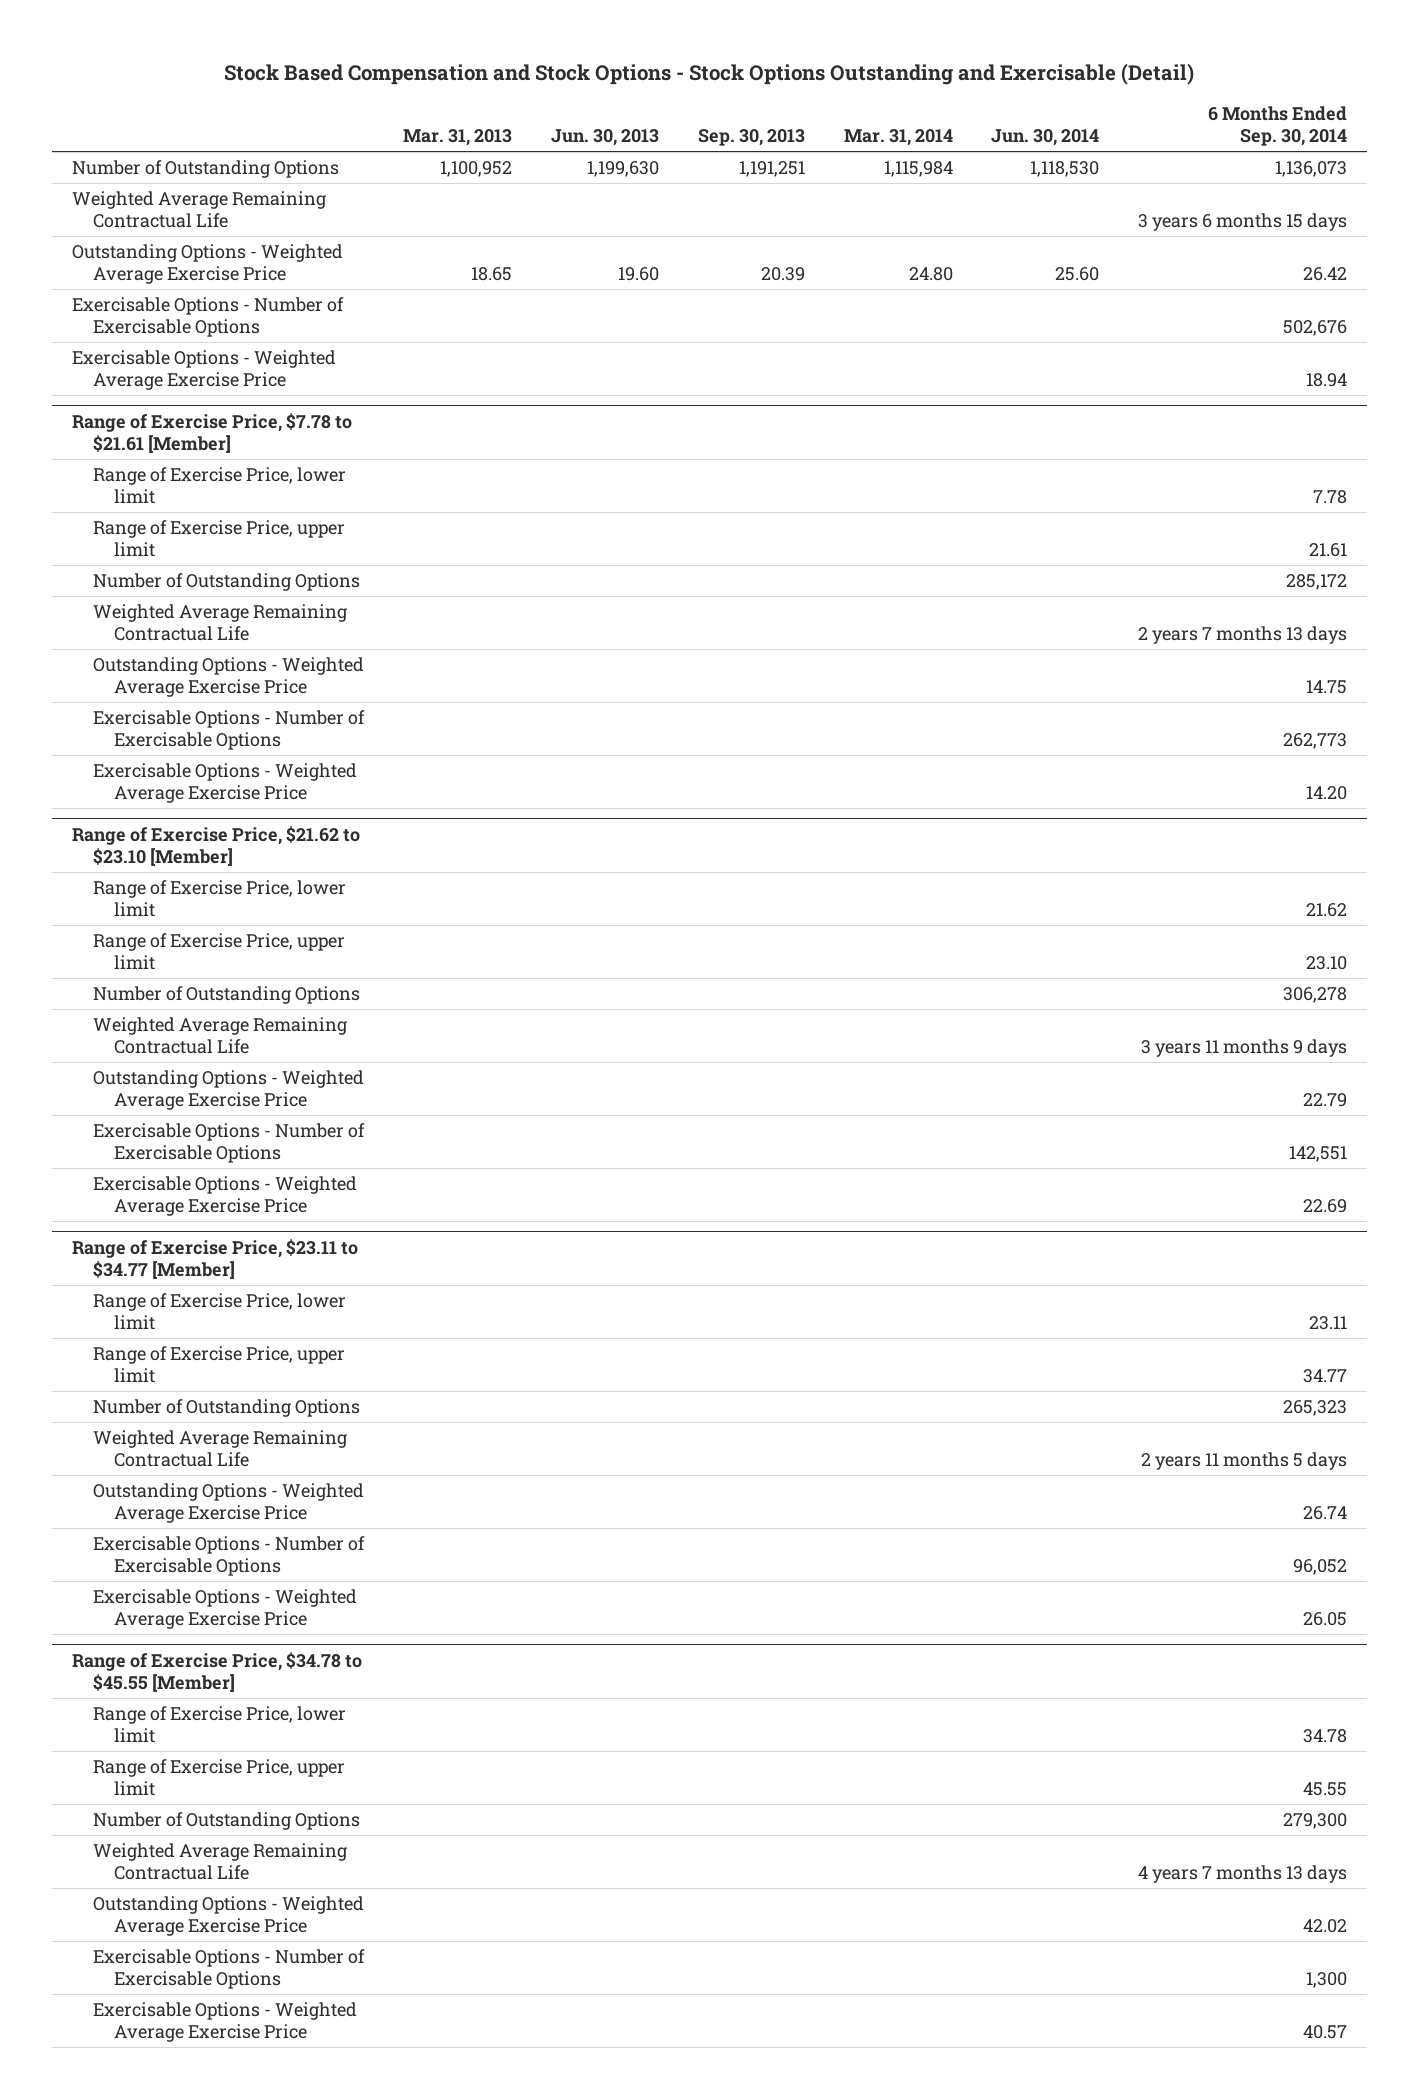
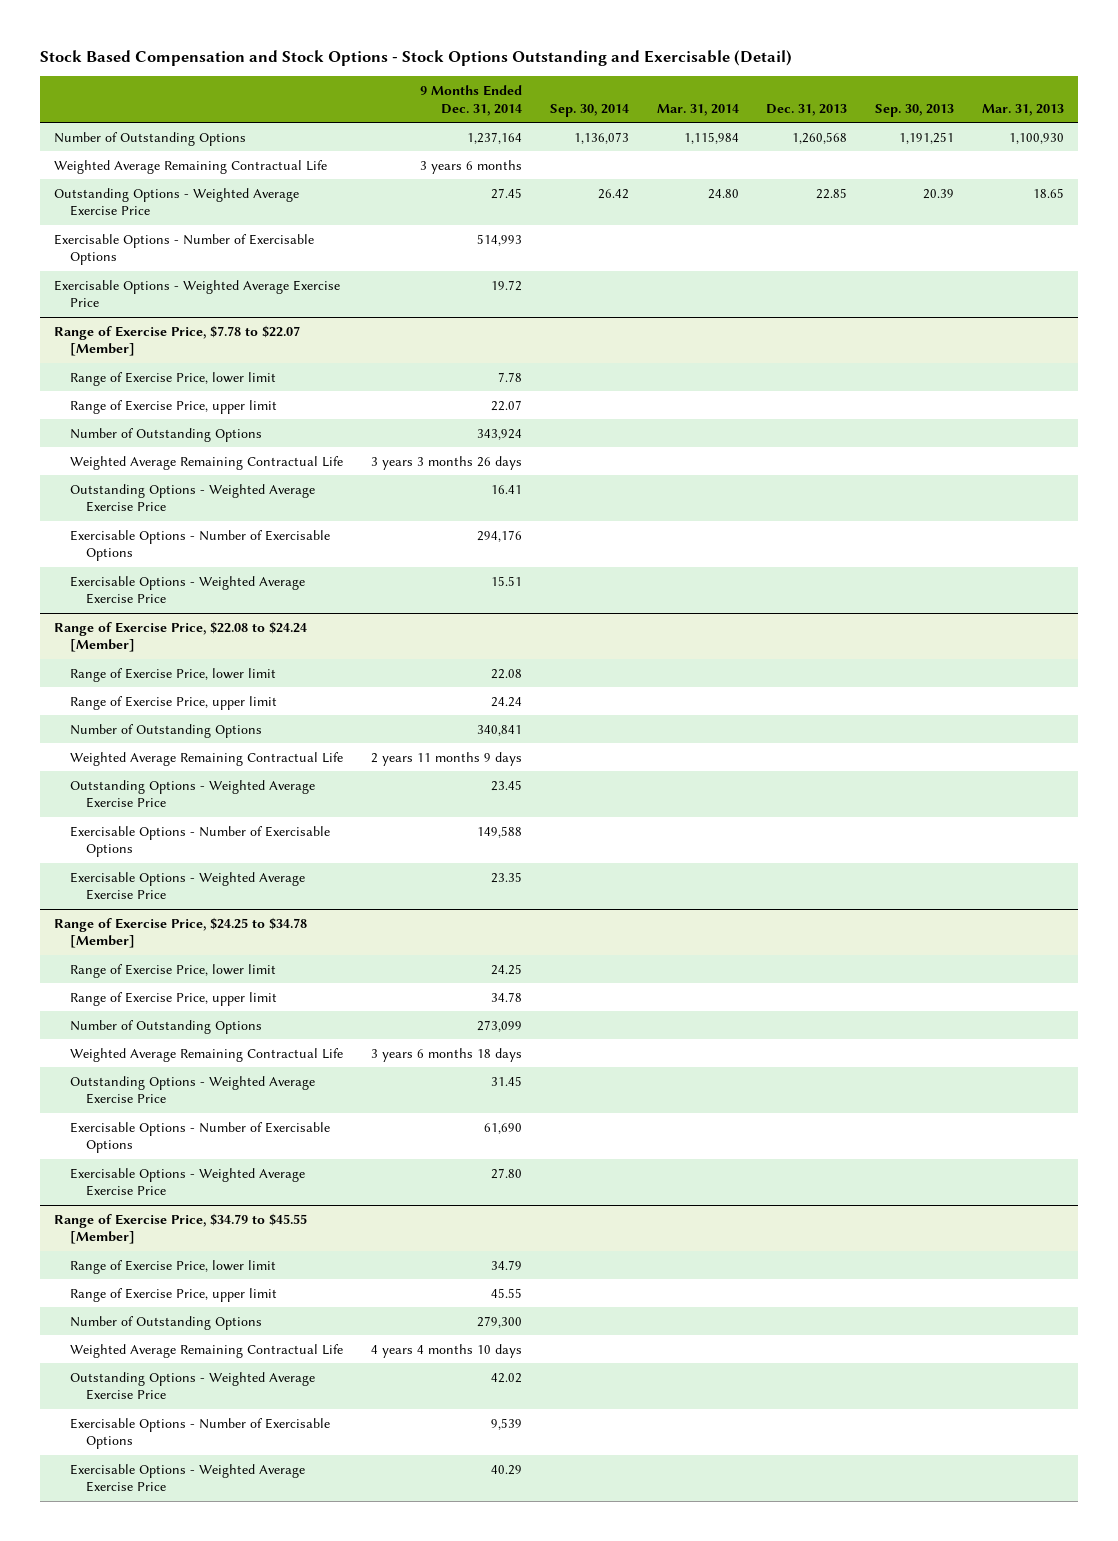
- | Mar. 31, 2013 | Jun. 30, 2013 | Sep. 30, 2013 | Mar. 31, 2014 | Jun. 30, 2014 | 6 Months Ended Sep. 30, 2014
+ | 9 Months Ended Dec. 31, 2014 | Sep. 30, 2014 | Mar. 31, 2014 | Dec. 31, 2013 | Sep. 30, 2013 | Mar. 31, 2013
- Number of Outstanding Options | 1,100,952 | 1,199,630 | 1,191,251 | 1,115,984 | 1,118,530 | 1,136,073
+ Number of Outstanding Options | 1,237,164 | 1,136,073 | 1,115,984 | 1,260,568 | 1,191,251 | 1,100,930
- Range of Exercise Price, $7.78 to $21.61 [Member]
+ Range of Exercise Price, $7.78 to $22.07 [Member]
- Range of Exercise Price, $21.62 to $23.10 [Member]
- Range of Exercise Price, lower limit | | | | | | 21.62
- Range of Exercise Price, upper limit | | | | | | 23.10
- Number of Outstanding Options | | | | | | 306,278
- Weighted Average Remaining Contractual Life | | | | | | 3 years 11 months 9 days
- Outstanding Options - Weighted Average Exercise Price | | | | | | 22.79
- Exercisable Options - Number of Exercisable Options | | | | | | 142,551
- Exercisable Options - Weighted Average Exercise Price | | | | | | 22.69
- Range of Exercise Price, $23.11 to $34.77 [Member]
+ Range of Exercise Price, $22.08 to $24.24 [Member]
+ Range of Exercise Price, lower limit | 22.08 | | | | |
+ Range of Exercise Price, upper limit | 24.24 | | | | |
+ Number of Outstanding Options | 340,841 | | | | |
+ Weighted Average Remaining Contractual Life | 2 years 11 months 9 days | | | | |
+ Outstanding Options - Weighted Average Exercise Price | 23.45 | | | | |
+ Exercisable Options - Number of Exercisable Options | 149,588 | | | | |
+ Exercisable Options - Weighted Average Exercise Price | 23.35 | | | | |
+ Range of Exercise Price, $24.25 to $34.78 [Member]
- Range of Exercise Price, $34.78 to $45.55 [Member]
+ Range of Exercise Price, $34.79 to $45.55 [Member]

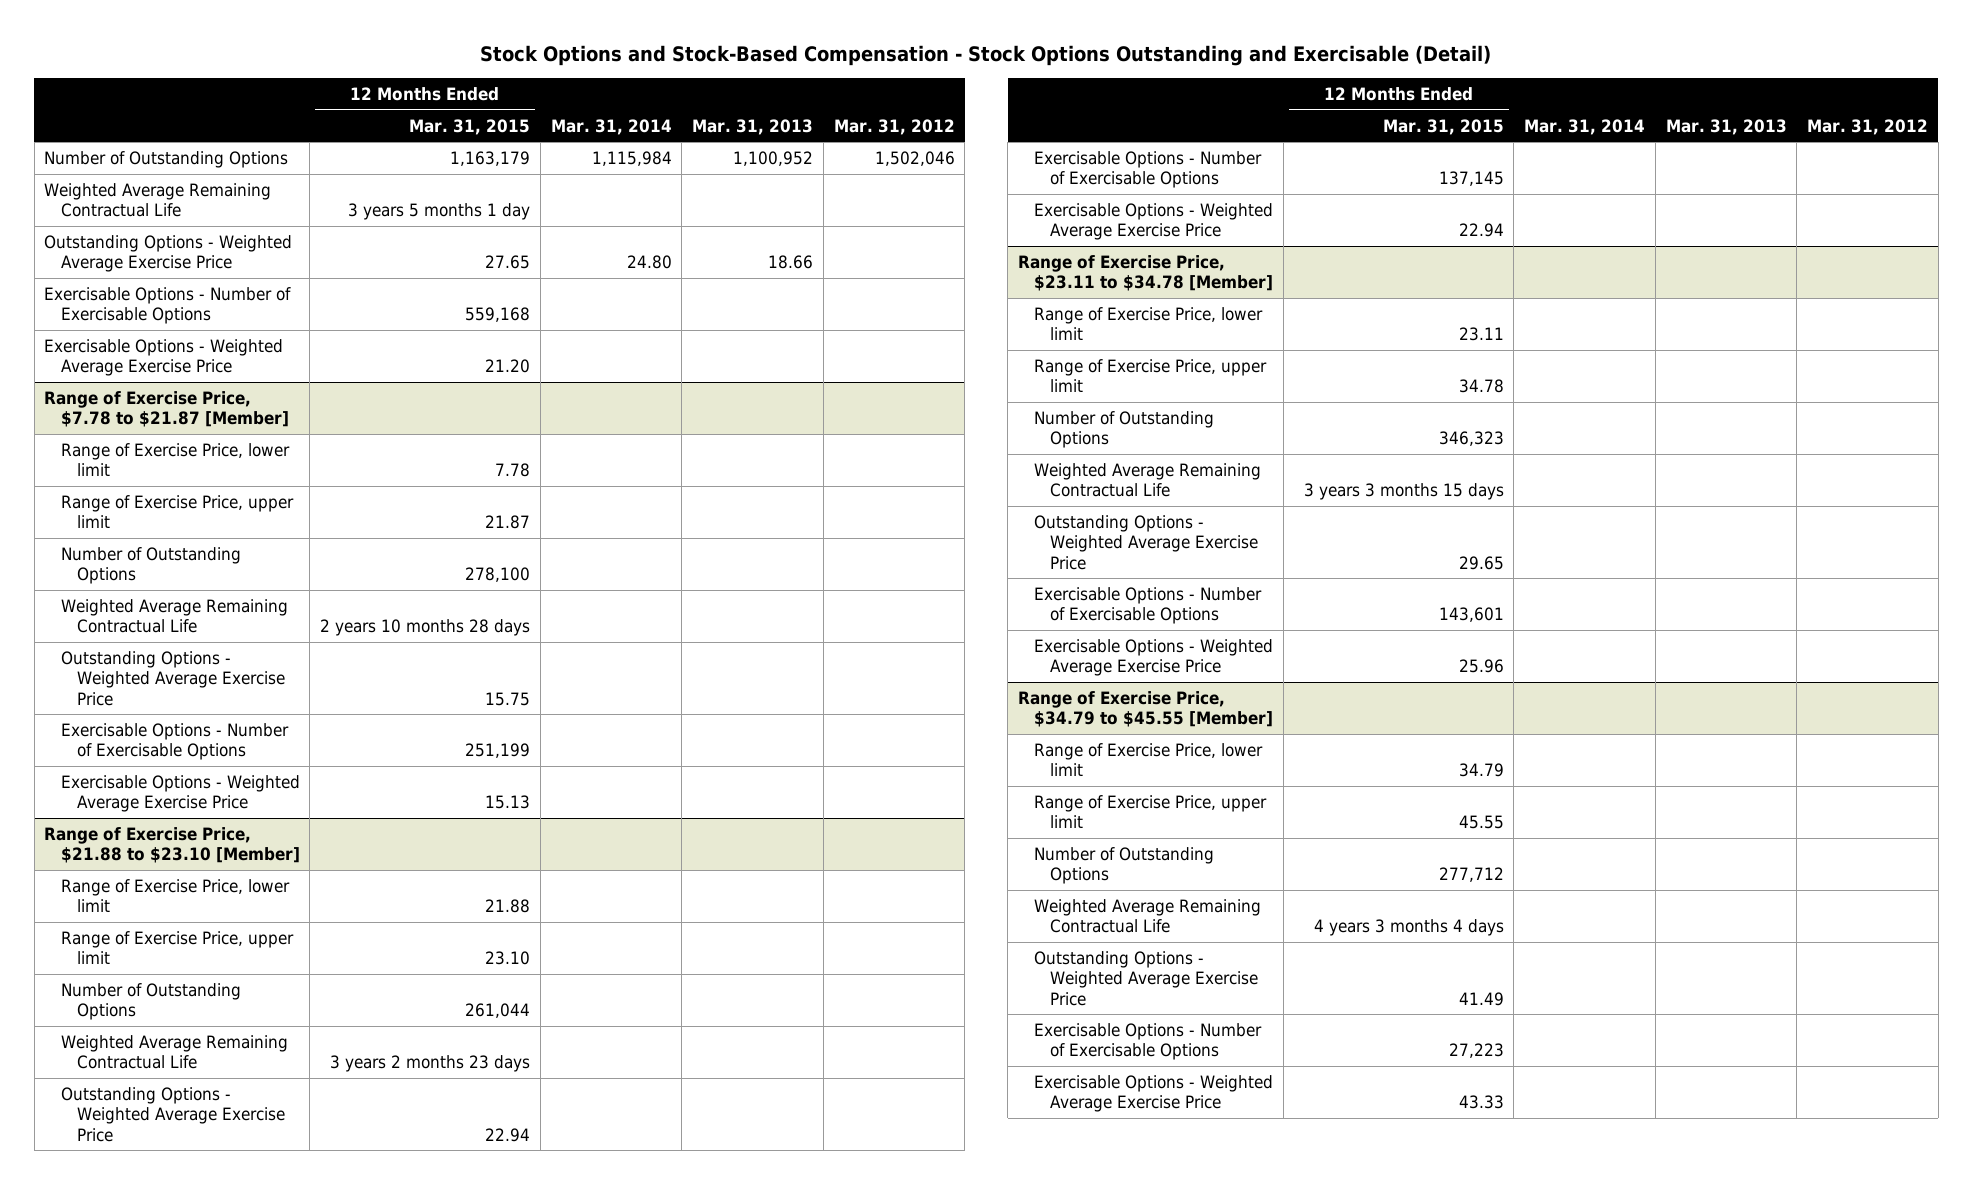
- Stock Based Compensation and Stock Options - Stock Options Outstanding and Exercisable (Detail)
+ Stock Options and Stock-Based Compensation - Stock Options Outstanding and Exercisable (Detail)
- | 9 Months Ended Dec. 31, 2014 | Sep. 30, 2014 | Mar. 31, 2014 | Dec. 31, 2013 | Sep. 30, 2013 | Mar. 31, 2013
+ | 12 Months Ended Mar. 31, 2015 | Mar. 31, 2014 | Mar. 31, 2013 | Mar. 31, 2012
- Number of Outstanding Options | 1,237,164 | 1,136,073 | 1,115,984 | 1,260,568 | 1,191,251 | 1,100,930
+ Number of Outstanding Options | 1,163,179 | 1,115,984 | 1,100,952 | 1,502,046
- Outstanding Options - Weighted Average Exercise Price | 27.45 | 26.42 | 24.80 | 22.85 | 20.39 | 18.65
+ Outstanding Options - Weighted Average Exercise Price | 27.65 | 24.80 | 18.66 |
- Range of Exercise Price, $7.78 to $22.07 [Member]
+ Range of Exercise Price, $7.78 to $21.87 [Member]
- Range of Exercise Price, $22.08 to $24.24 [Member]
+ Range of Exercise Price, $21.88 to $23.10 [Member]
- Range of Exercise Price, $24.25 to $34.78 [Member]
+ Range of Exercise Price, $23.11 to $34.78 [Member]

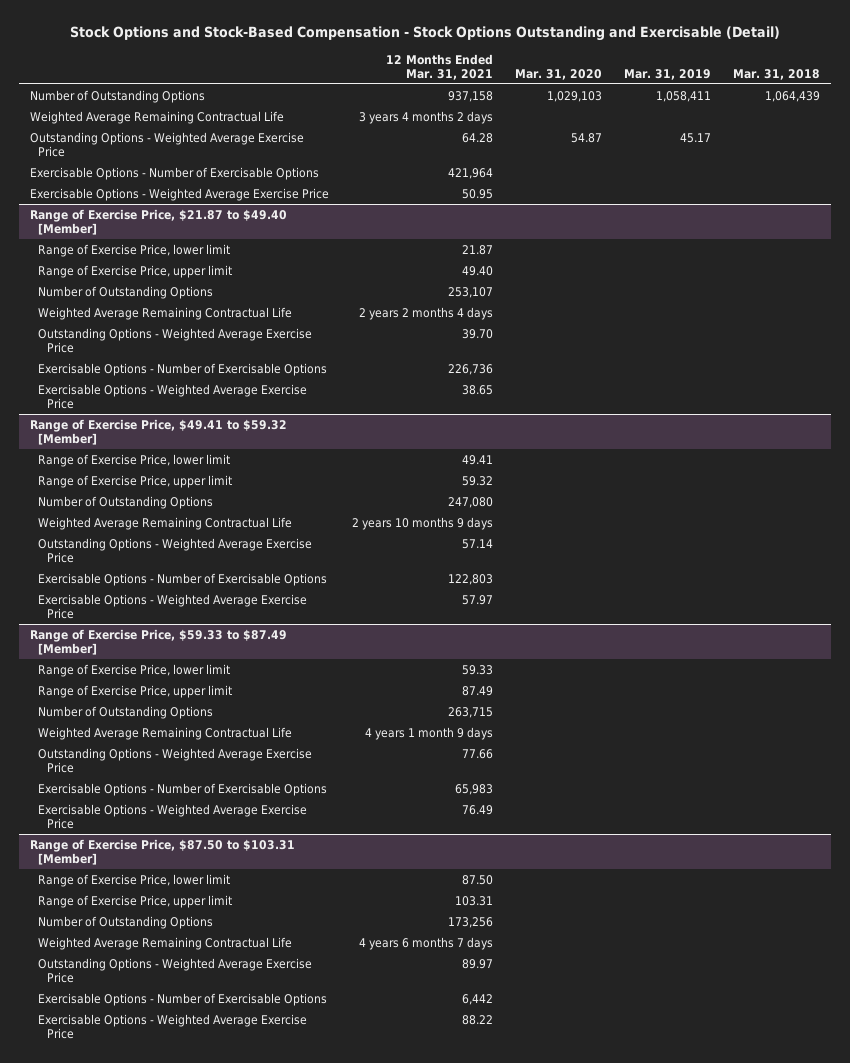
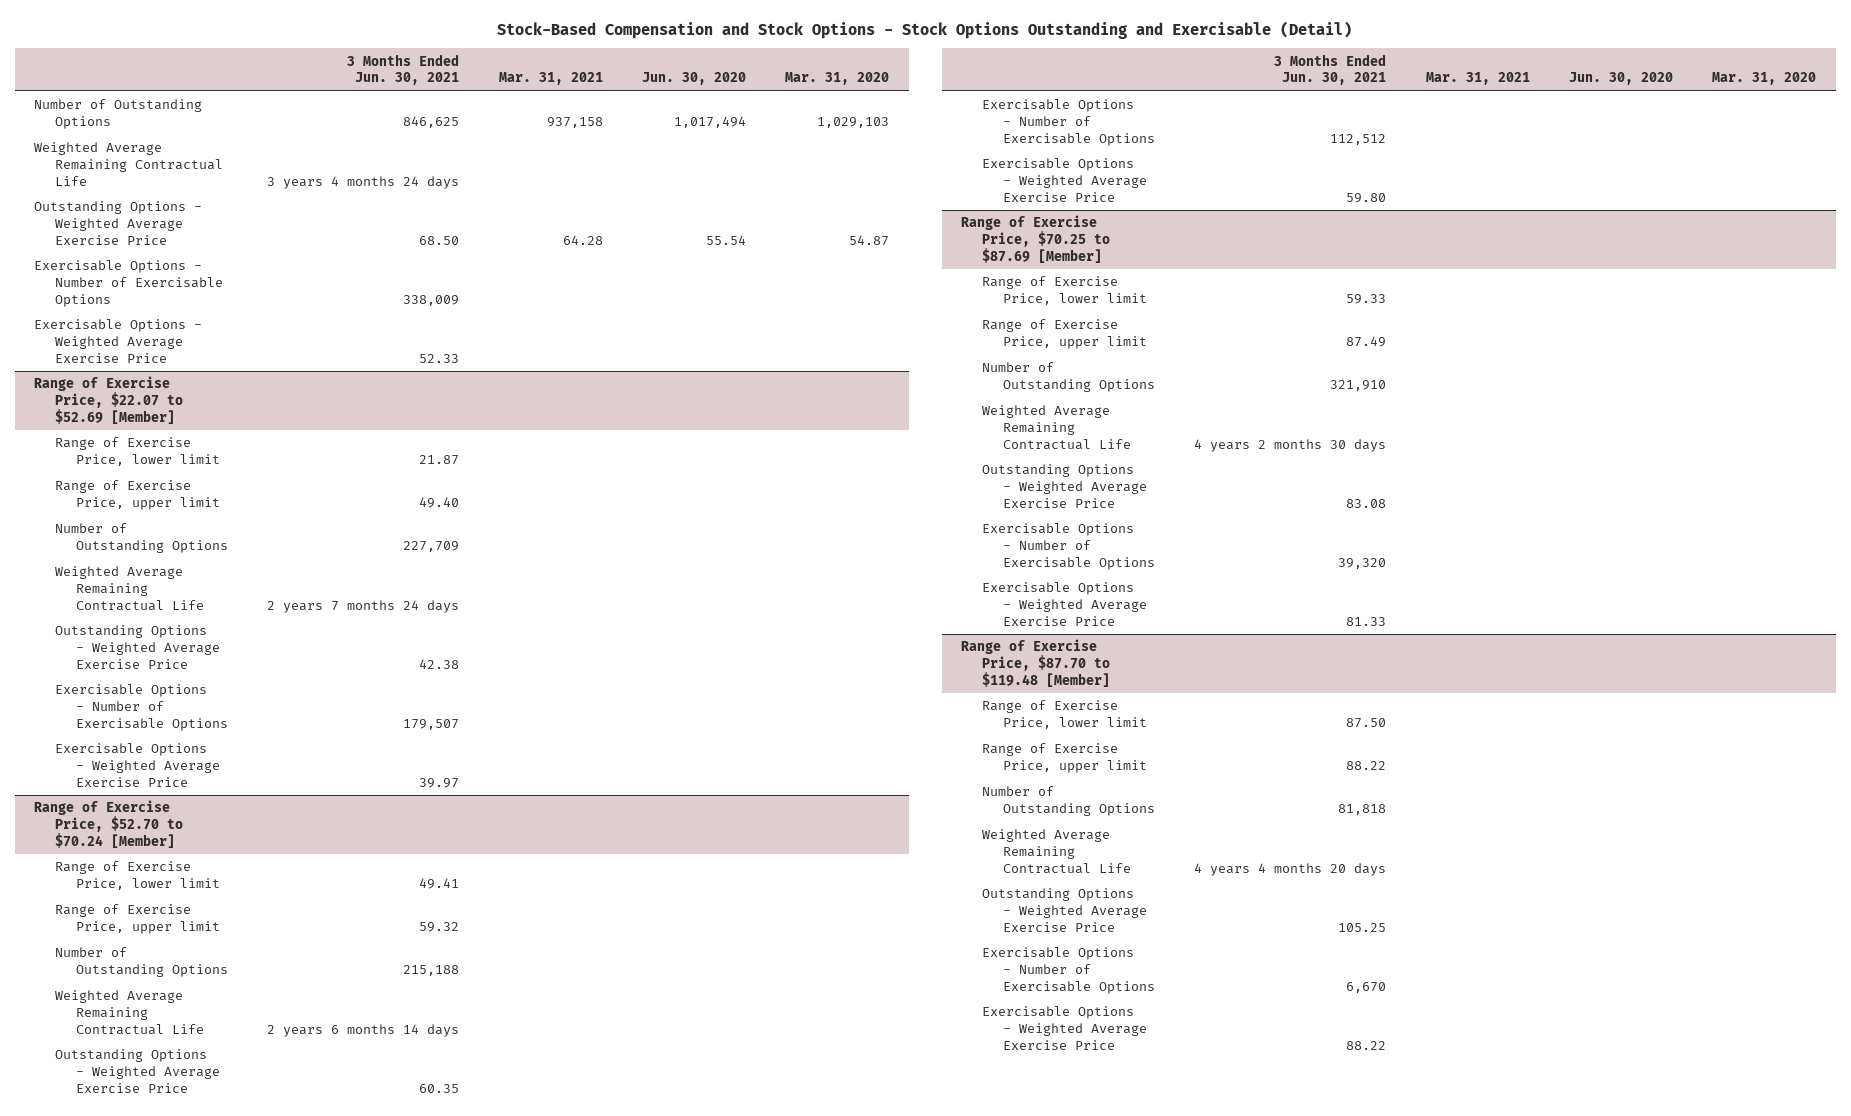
- Stock Options and Stock-Based Compensation - Stock Options Outstanding and Exercisable (Detail)
+ Stock-Based Compensation and Stock Options - Stock Options Outstanding and Exercisable (Detail)
- | 12 Months Ended Mar. 31, 2021 | Mar. 31, 2020 | Mar. 31, 2019 | Mar. 31, 2018
+ | 3 Months Ended Jun. 30, 2021 | Mar. 31, 2021 | Jun. 30, 2020 | Mar. 31, 2020
- Range of Exercise Price, $21.87 to $49.40 [Member]
+ Range of Exercise Price, $22.07 to $52.69 [Member]
- Range of Exercise Price, $49.41 to $59.32 [Member]
+ Range of Exercise Price, $52.70 to $70.24 [Member]
- Range of Exercise Price, $59.33 to $87.49 [Member]
+ Range of Exercise Price, $70.25 to $87.69 [Member]
- Range of Exercise Price, $87.50 to $103.31 [Member]
+ Range of Exercise Price, $87.70 to $119.48 [Member]

